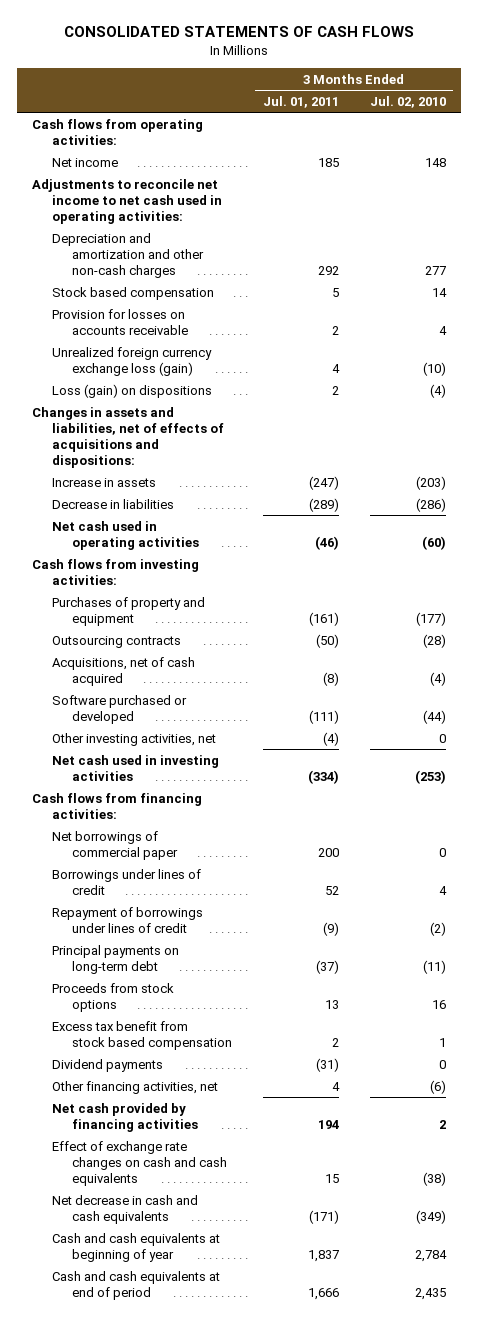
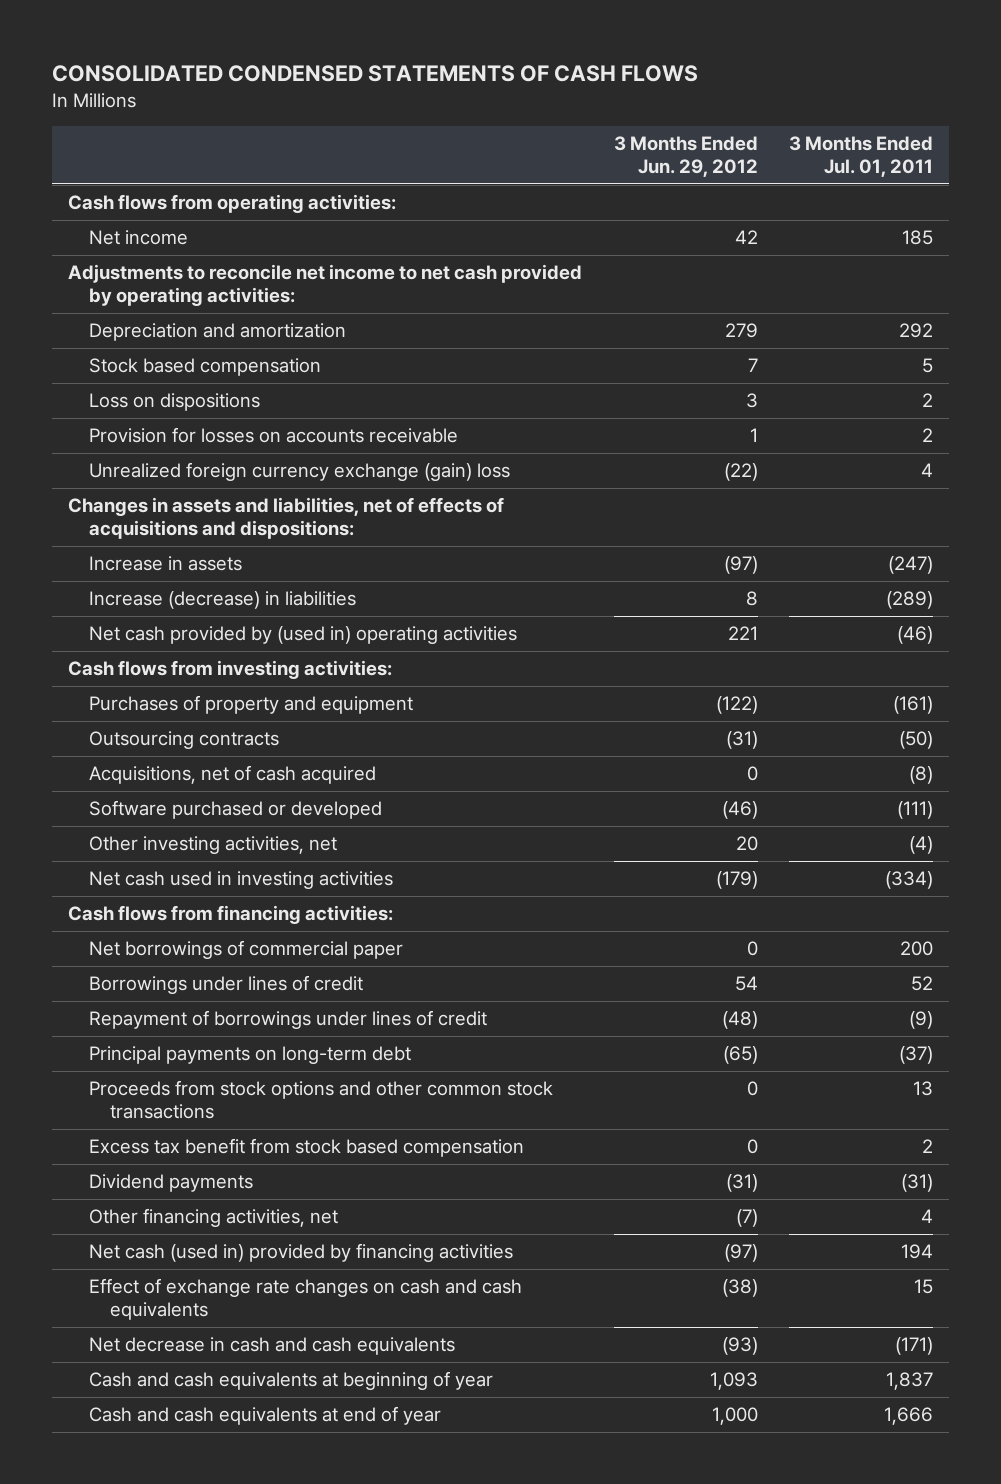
- CONSOLIDATED STATEMENTS OF CASH FLOWS
+ CONSOLIDATED CONDENSED STATEMENTS OF CASH FLOWS
- | 3 Months Ended Jul. 01, 2011 | 3 Months Ended Jul. 02, 2010
+ | 3 Months Ended Jun. 29, 2012 | 3 Months Ended Jul. 01, 2011
- Adjustments to reconcile net income to net cash used in operating activities:
- Depreciation and amortization and other non-cash charges | 292 | 277
+ Adjustments to reconcile net income to net cash provided by operating activities:
+ Depreciation and amortization | 279 | 292
+ Loss on dispositions | 3 | 2
- Unrealized foreign currency exchange loss (gain) | 4 | (10)
- Loss (gain) on dispositions | 2 | (4)
+ Unrealized foreign currency exchange (gain) loss | (22) | 4
- Decrease in liabilities | (289) | (286)
- Net cash used in operating activities | (46) | (60)
+ Increase (decrease) in liabilities | 8 | (289)
+ Net cash provided by (used in) operating activities | 221 | (46)
- Proceeds from stock options | 13 | 16
+ Proceeds from stock options and other common stock transactions | 0 | 13
- Net cash provided by financing activities | 194 | 2
+ Net cash (used in) provided by financing activities | (97) | 194
- Cash and cash equivalents at end of period | 1,666 | 2,435
+ Cash and cash equivalents at end of year | 1,000 | 1,666

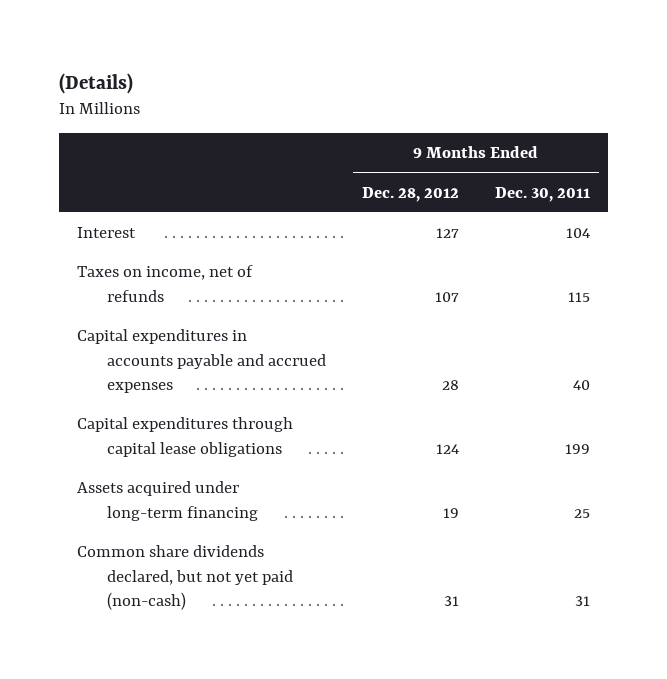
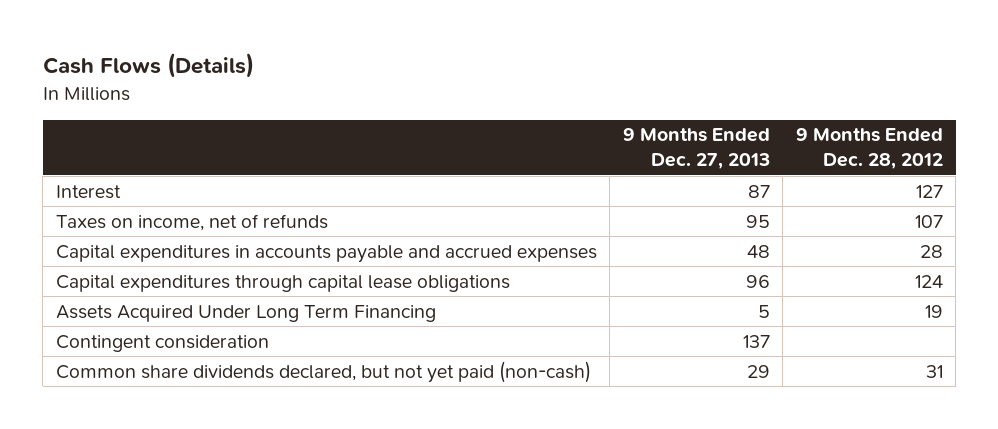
- (Details)
+ Cash Flows (Details)
- | 9 Months Ended Dec. 28, 2012 | 9 Months Ended Dec. 30, 2011
+ | 9 Months Ended Dec. 27, 2013 | 9 Months Ended Dec. 28, 2012
- Assets acquired under long-term financing | 19 | 25
+ Assets Acquired Under Long Term Financing | 5 | 19
+ Contingent consideration | 137 |

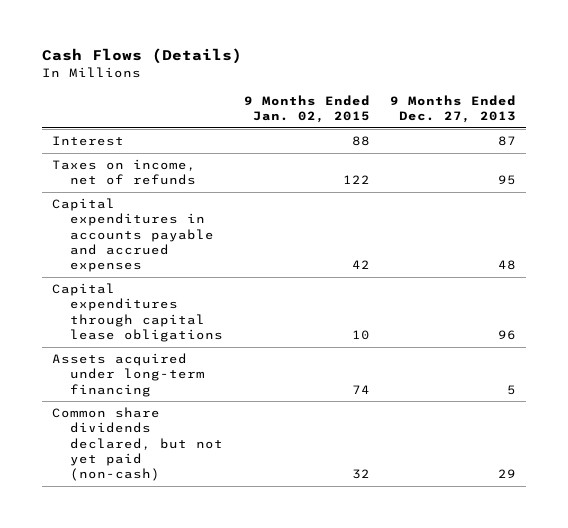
- | 9 Months Ended Dec. 27, 2013 | 9 Months Ended Dec. 28, 2012
+ | 9 Months Ended Jan. 02, 2015 | 9 Months Ended Dec. 27, 2013
- Assets Acquired Under Long Term Financing | 5 | 19
- Contingent consideration | 137 |
+ Assets acquired under long-term financing | 74 | 5

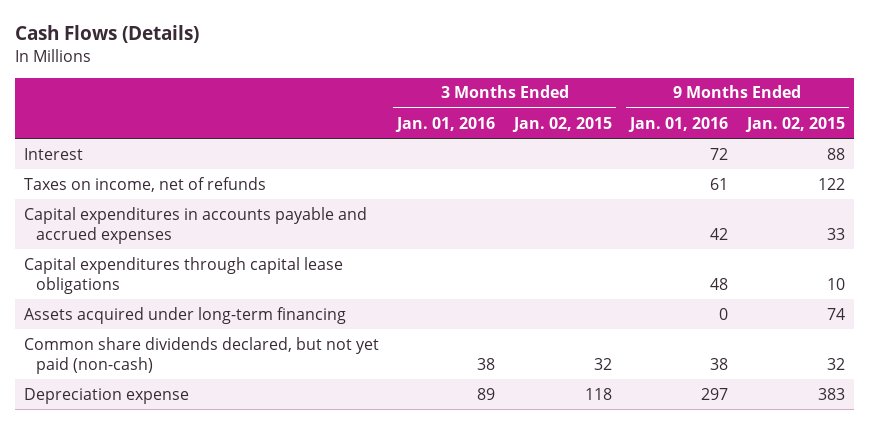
- | 9 Months Ended Jan. 02, 2015 | 9 Months Ended Dec. 27, 2013
+ | 3 Months Ended Jan. 01, 2016 | 3 Months Ended Jan. 02, 2015 | 9 Months Ended Jan. 01, 2016 | 9 Months Ended Jan. 02, 2015
- Capital expenditures in accounts payable and accrued expenses | 42 | 48
+ Capital expenditures in accounts payable and accrued expenses | | | 42 | 33
+ Depreciation expense | 89 | 118 | 297 | 383

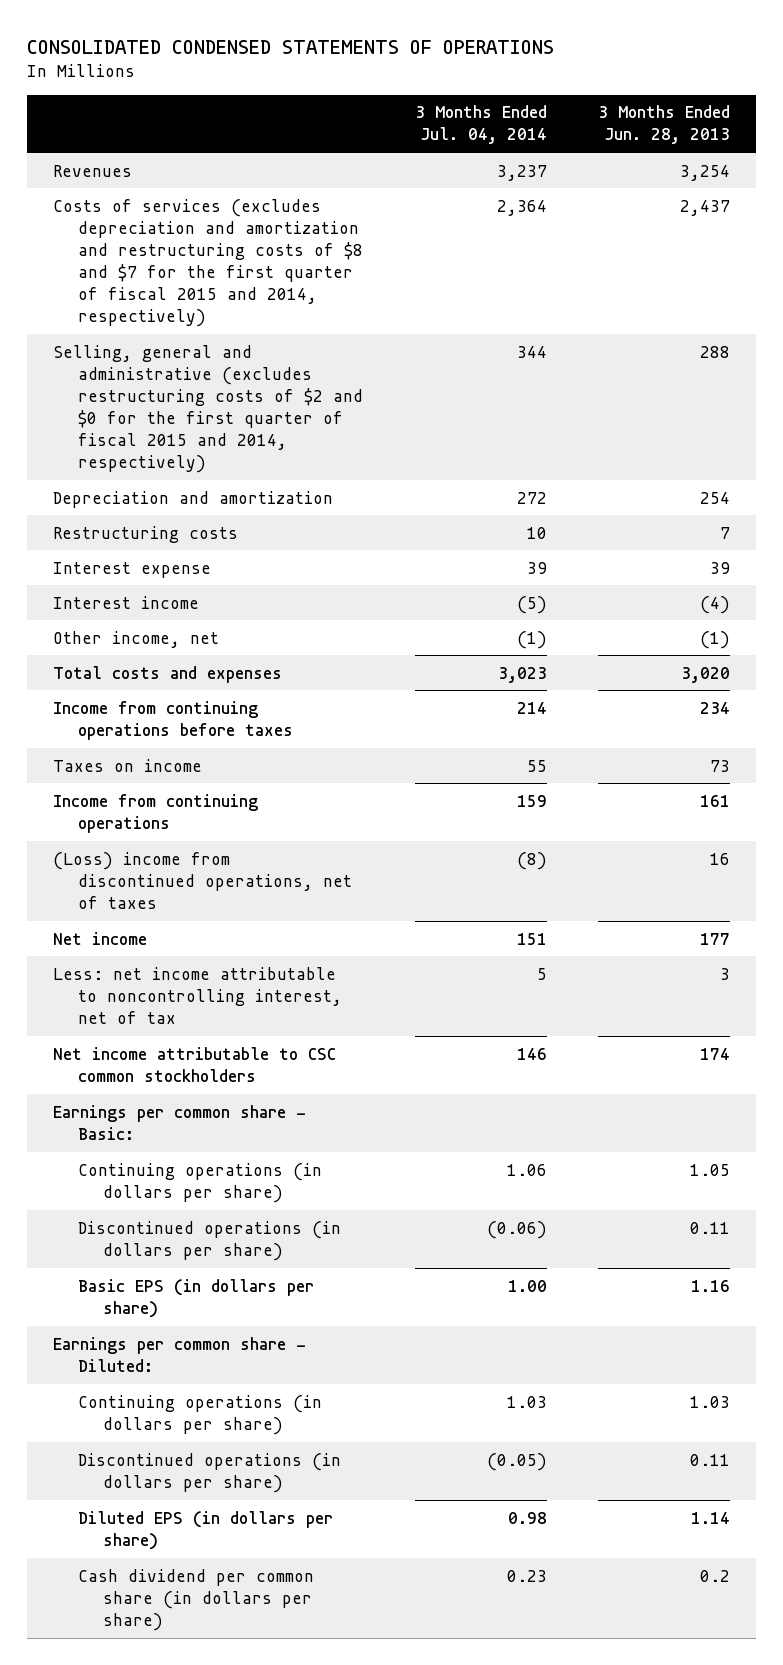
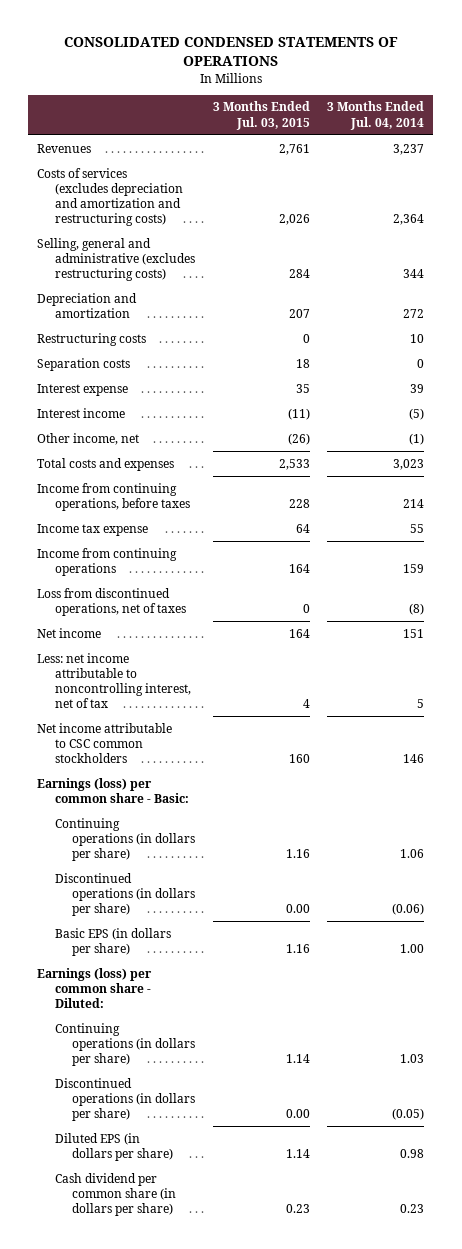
- | 3 Months Ended Jul. 04, 2014 | 3 Months Ended Jun. 28, 2013
+ | 3 Months Ended Jul. 03, 2015 | 3 Months Ended Jul. 04, 2014
- Costs of services (excludes depreciation and amortization and restructuring costs of $8 and $7 for the first quarter of fiscal 2015 and 2014, respectively) | 2,364 | 2,437
- Selling, general and administrative (excludes restructuring costs of $2 and $0 for the first quarter of fiscal 2015 and 2014, respectively) | 344 | 288
+ Costs of services (excludes depreciation and amortization and restructuring costs) | 2,026 | 2,364
+ Selling, general and administrative (excludes restructuring costs) | 284 | 344
+ Separation costs | 18 | 0
- Income from continuing operations before taxes | 214 | 234
- Taxes on income | 55 | 73
+ Income from continuing operations, before taxes | 228 | 214
+ Income tax expense | 64 | 55
- (Loss) income from discontinued operations, net of taxes | (8) | 16
+ Loss from discontinued operations, net of taxes | 0 | (8)
- Earnings per common share - Basic:
+ Earnings (loss) per common share - Basic:
- Earnings per common share - Diluted:
+ Earnings (loss) per common share - Diluted:

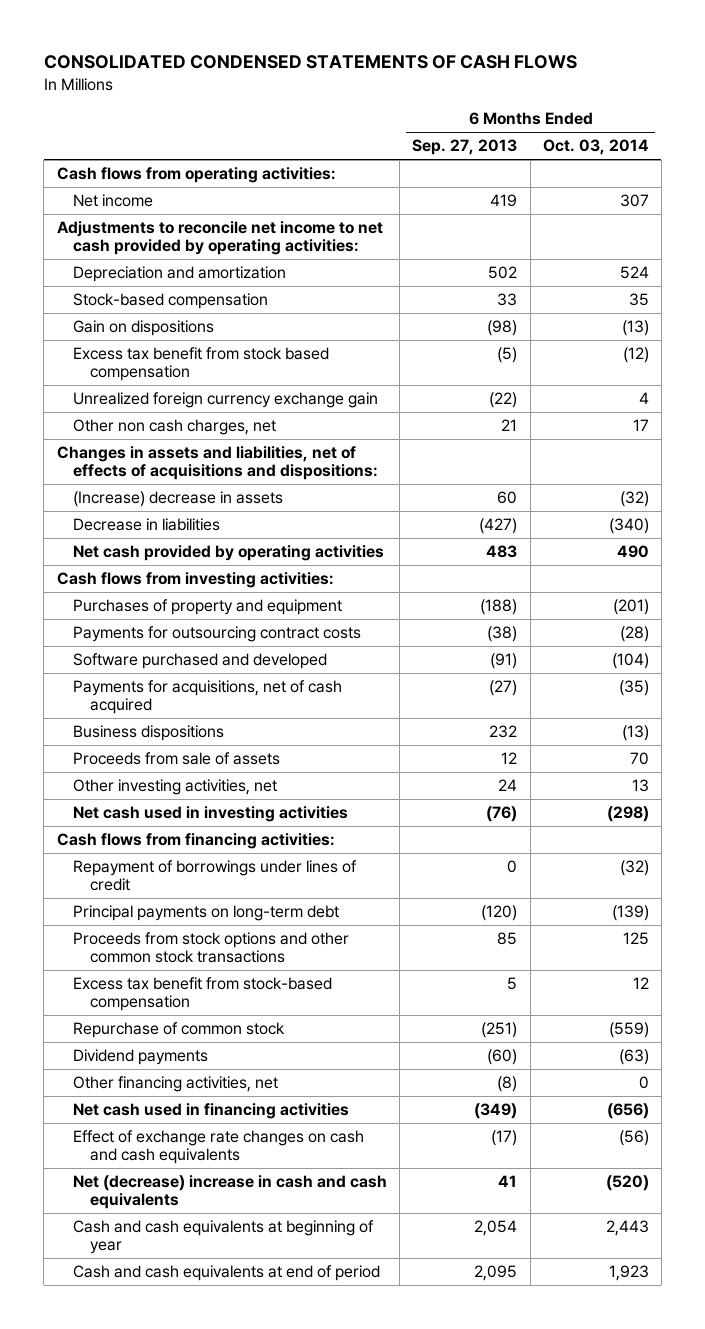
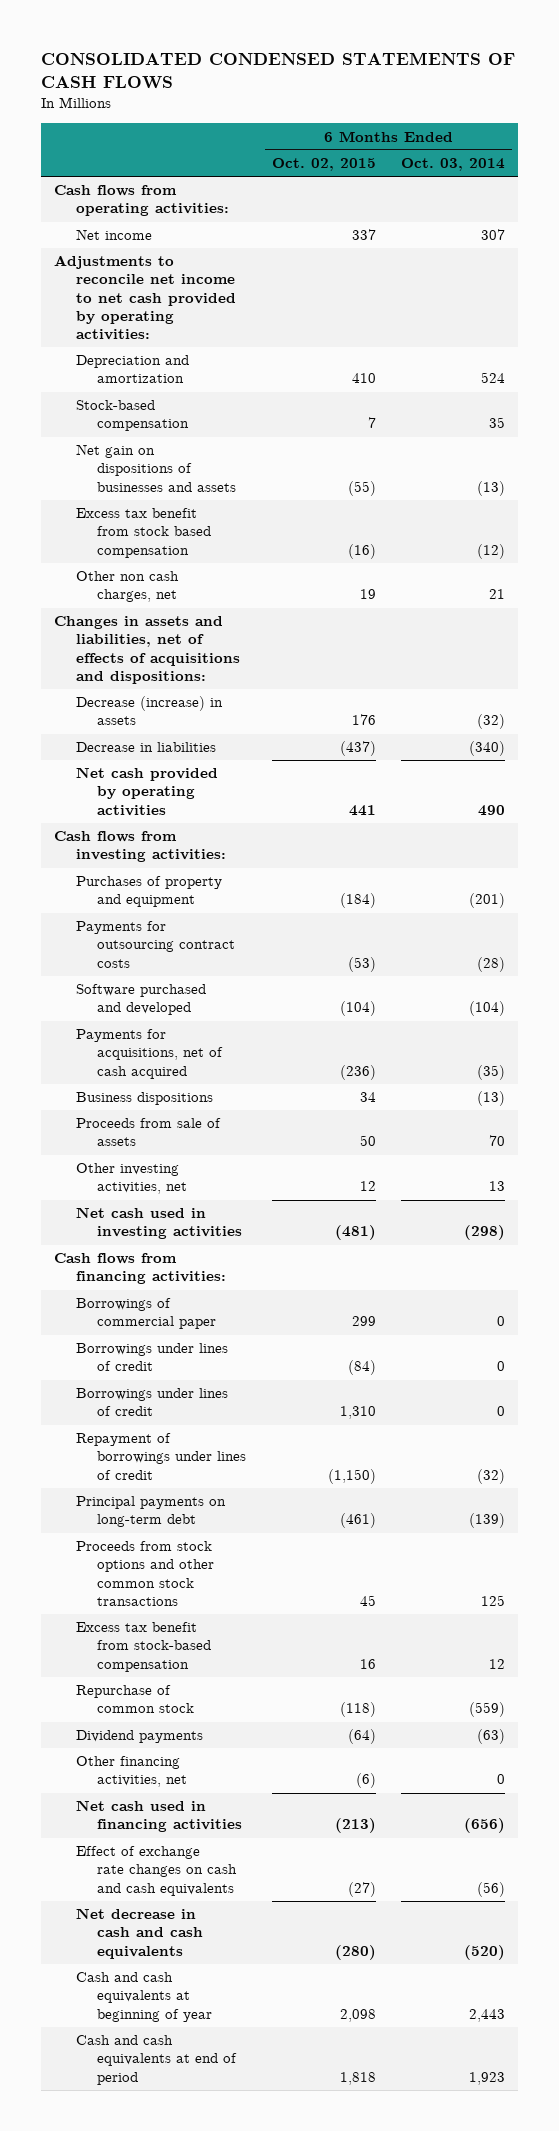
- | 6 Months Ended Sep. 27, 2013 | 6 Months Ended Oct. 03, 2014
+ | 6 Months Ended Oct. 02, 2015 | 6 Months Ended Oct. 03, 2014
- Gain on dispositions | (98) | (13)
+ Net gain on dispositions of businesses and assets | (55) | (13)
- Unrealized foreign currency exchange gain | (22) | 4
- Other non cash charges, net | 21 | 17
+ Other non cash charges, net | 19 | 21
- (Increase) decrease in assets | 60 | (32)
+ Decrease (increase) in assets | 176 | (32)
+ Borrowings of commercial paper | 299 | 0
+ Borrowings under lines of credit | (84) | 0
+ Borrowings under lines of credit | 1,310 | 0
- Net (decrease) increase in cash and cash equivalents | 41 | (520)
+ Net decrease in cash and cash equivalents | (280) | (520)

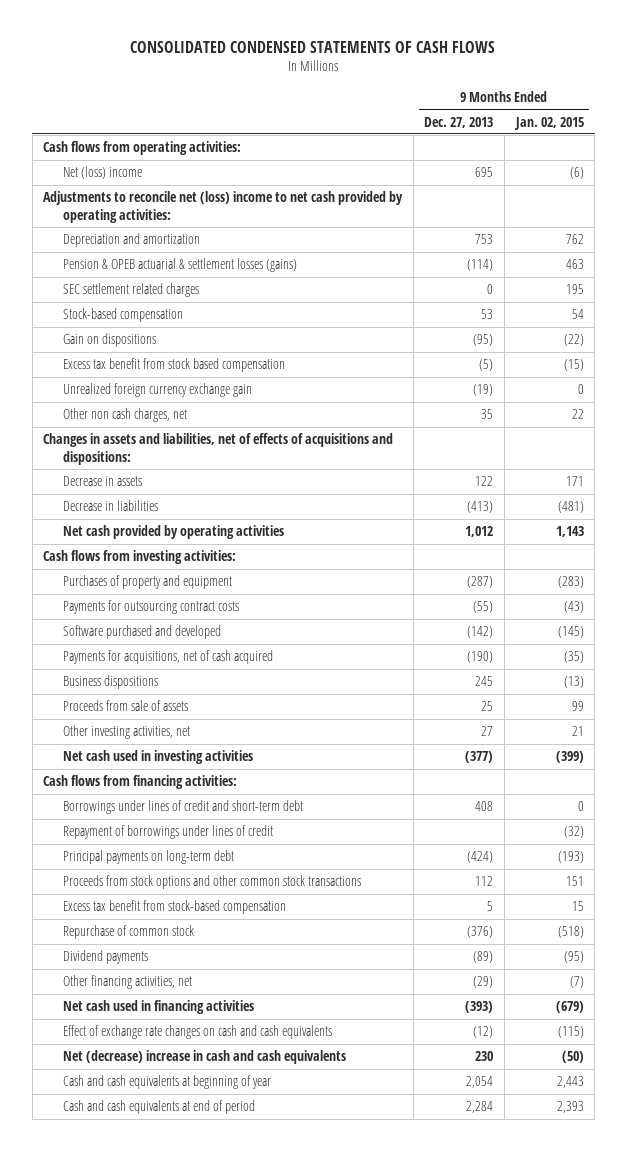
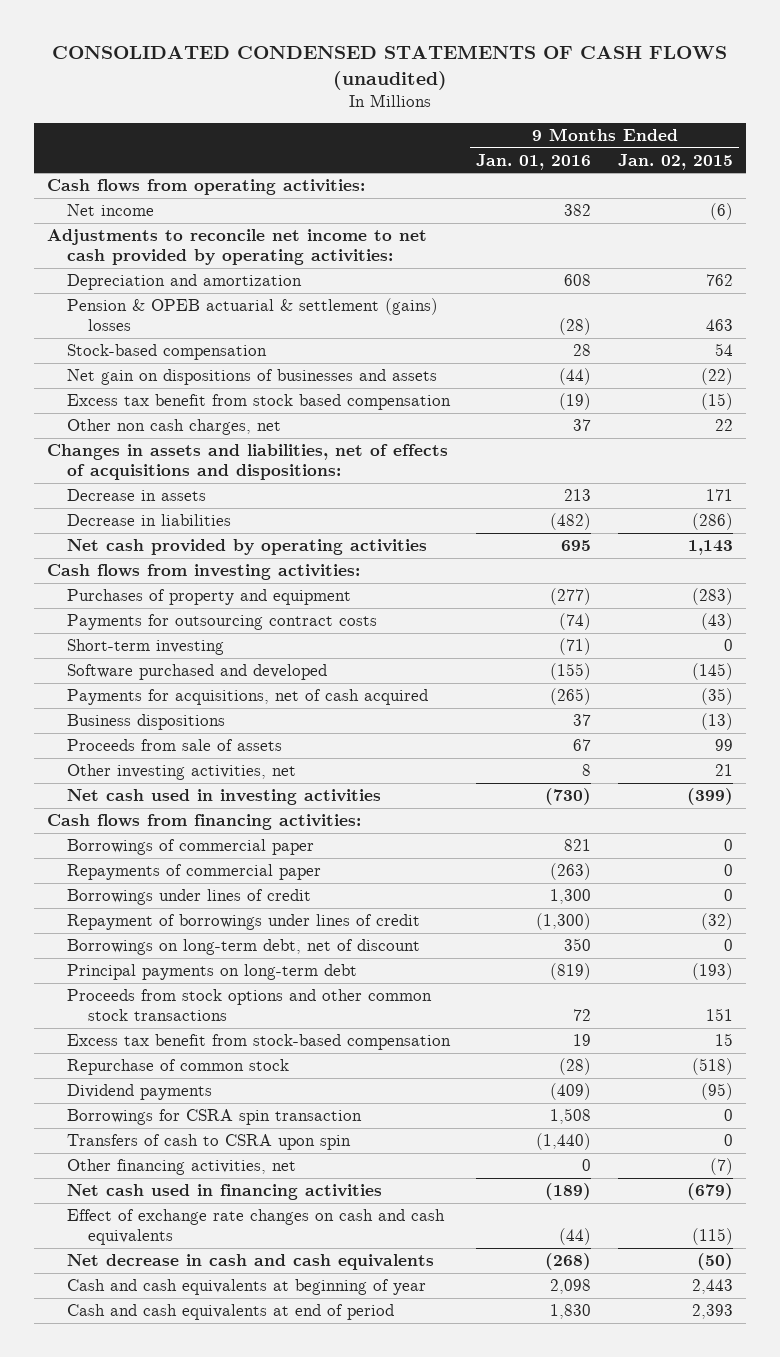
- CONSOLIDATED CONDENSED STATEMENTS OF CASH FLOWS
+ CONSOLIDATED CONDENSED STATEMENTS OF CASH FLOWS (unaudited)
- | 9 Months Ended Dec. 27, 2013 | 9 Months Ended Jan. 02, 2015
+ | 9 Months Ended Jan. 01, 2016 | 9 Months Ended Jan. 02, 2015
- Net (loss) income | 695 | (6)
- Adjustments to reconcile net (loss) income to net cash provided by operating activities:
+ Net income | 382 | (6)
+ Adjustments to reconcile net income to net cash provided by operating activities:
- Pension & OPEB actuarial & settlement losses (gains) | (114) | 463
- SEC settlement related charges | 0 | 195
+ Pension & OPEB actuarial & settlement (gains) losses | (28) | 463
- Gain on dispositions | (95) | (22)
+ Net gain on dispositions of businesses and assets | (44) | (22)
- Unrealized foreign currency exchange gain | (19) | 0
- Decrease in liabilities | (413) | (481)
+ Decrease in liabilities | (482) | (286)
+ Short-term investing | (71) | 0
- Borrowings under lines of credit and short-term debt | 408 | 0
+ Borrowings of commercial paper | 821 | 0
+ Repayments of commercial paper | (263) | 0
+ Borrowings under lines of credit | 1,300 | 0
+ Borrowings on long-term debt, net of discount | 350 | 0
+ Borrowings for CSRA spin transaction | 1,508 | 0
+ Transfers of cash to CSRA upon spin | (1,440) | 0
- Net (decrease) increase in cash and cash equivalents | 230 | (50)
+ Net decrease in cash and cash equivalents | (268) | (50)

